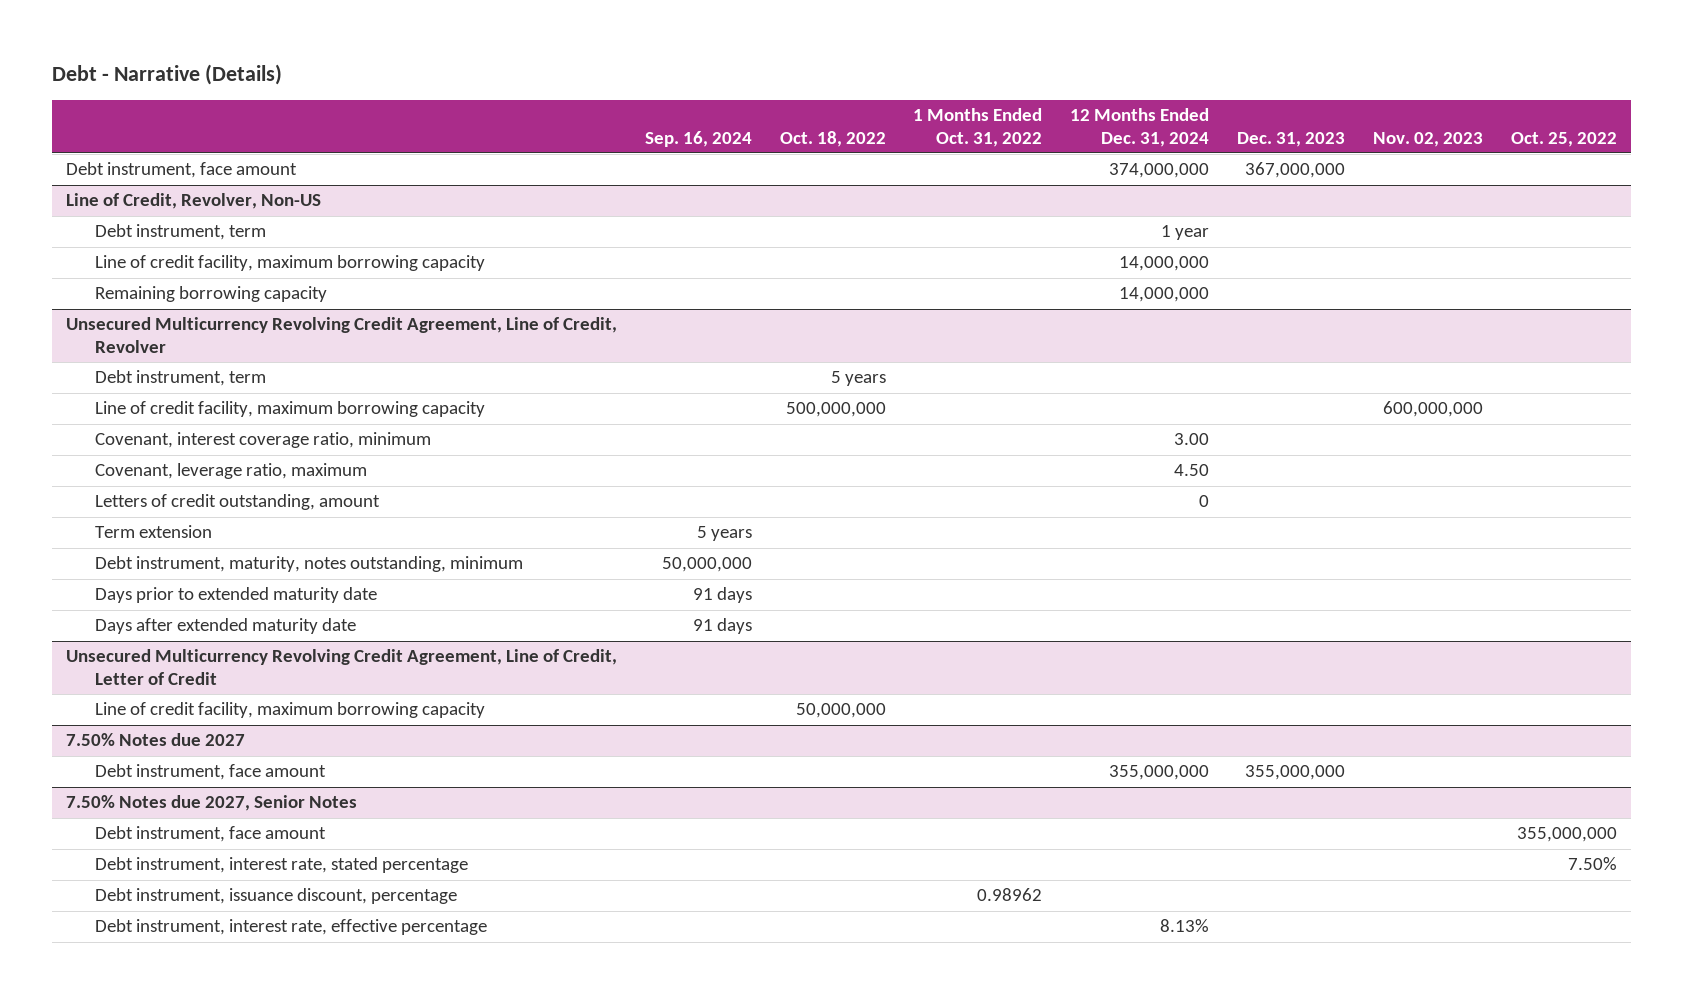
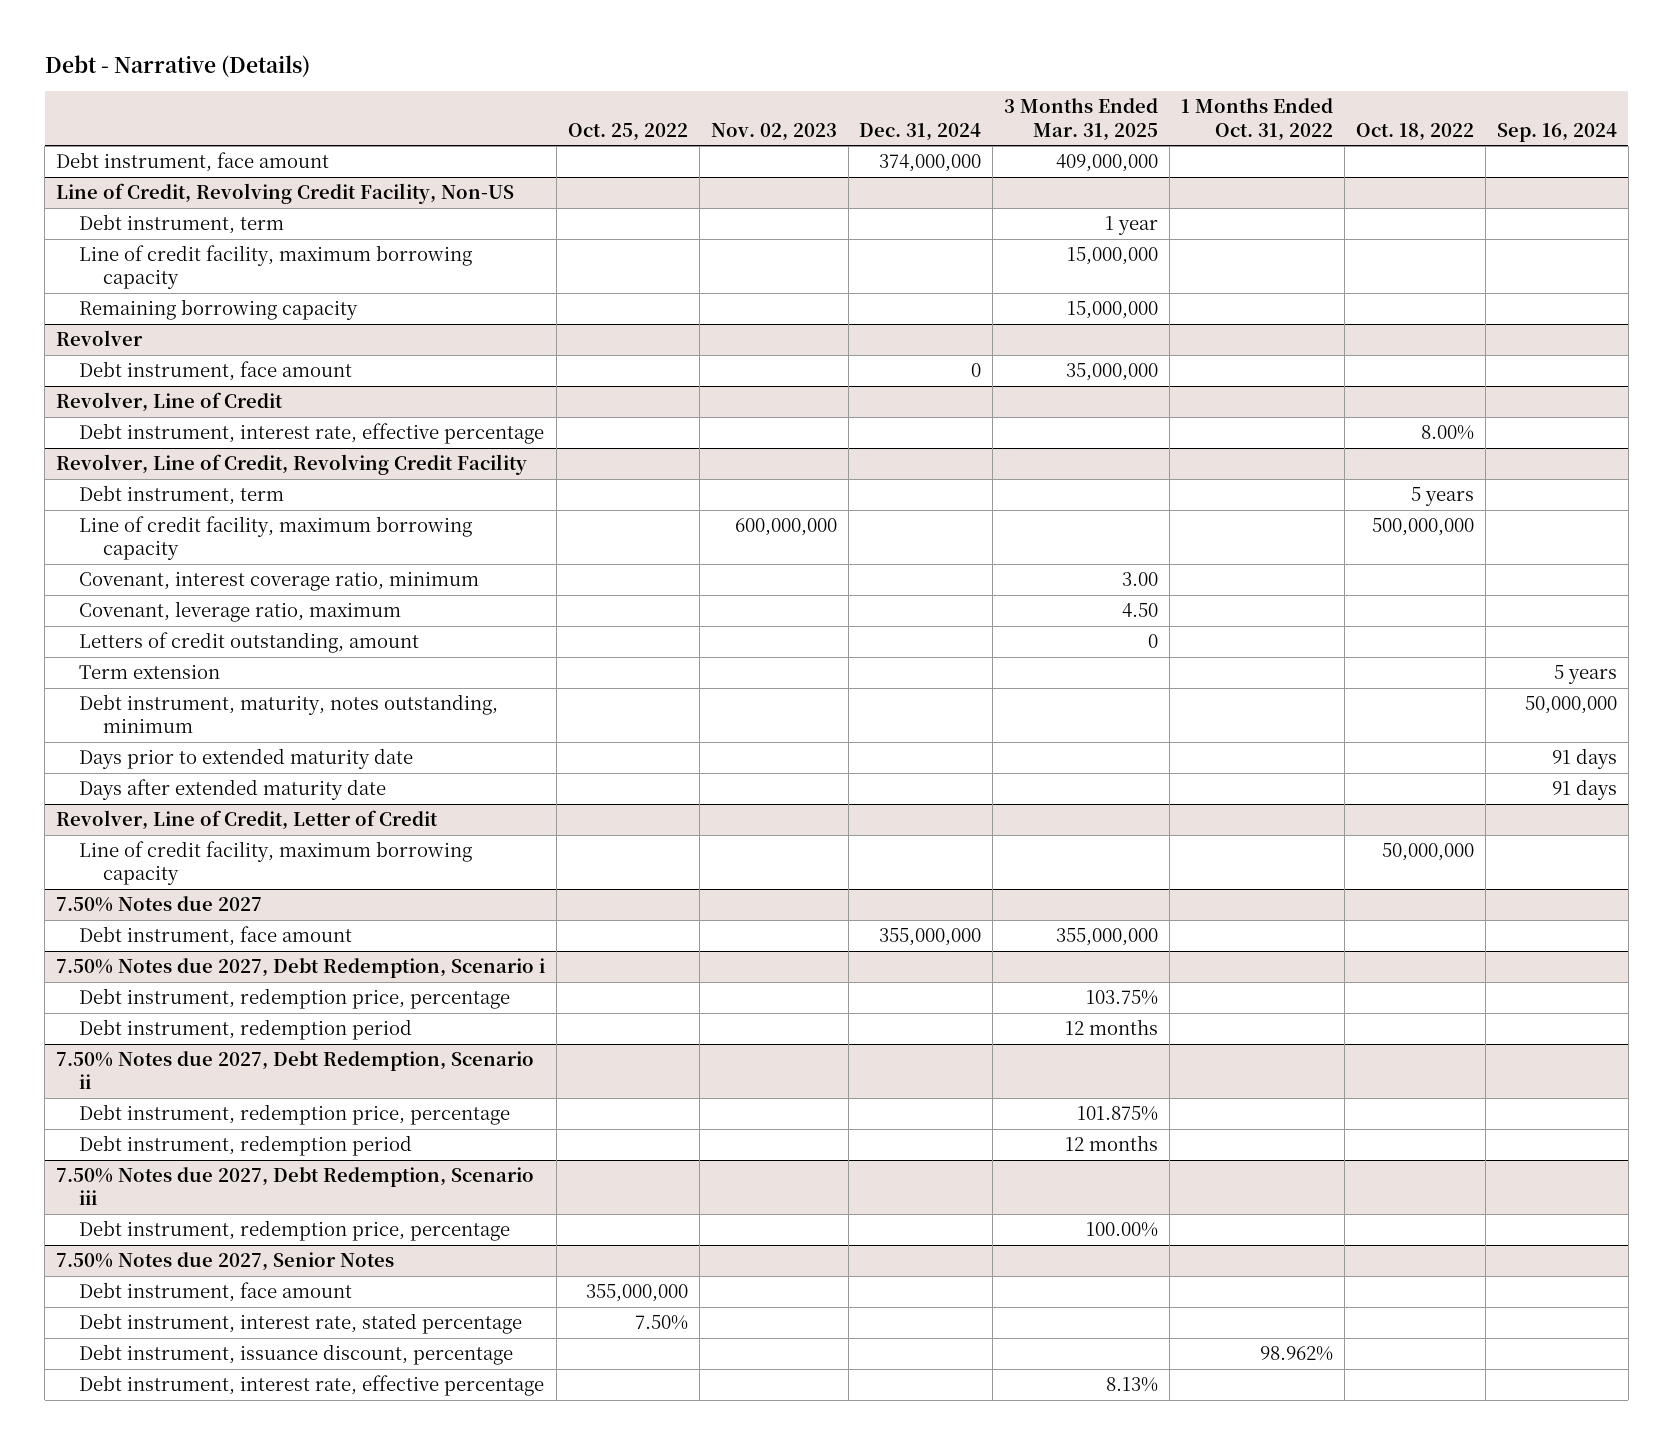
- | Sep. 16, 2024 | Oct. 18, 2022 | 1 Months Ended Oct. 31, 2022 | 12 Months Ended Dec. 31, 2024 | Dec. 31, 2023 | Nov. 02, 2023 | Oct. 25, 2022
+ | Oct. 25, 2022 | Nov. 02, 2023 | Dec. 31, 2024 | 3 Months Ended Mar. 31, 2025 | 1 Months Ended Oct. 31, 2022 | Oct. 18, 2022 | Sep. 16, 2024
- Line of Credit, Revolver, Non-US
- Debt instrument, term | | | | 1 year | | |
- Line of credit facility, maximum borrowing capacity | | | | 14,000,000 | | |
- Remaining borrowing capacity | | | | 14,000,000 | | |
- Unsecured Multicurrency Revolving Credit Agreement, Line of Credit, Revolver
+ Line of Credit, Revolving Credit Facility, Non-US
+ Debt instrument, term | | | | 1 year | | |
+ Line of credit facility, maximum borrowing capacity | | | | 15,000,000 | | |
+ Remaining borrowing capacity | | | | 15,000,000 | | |
+ Revolver
+ Debt instrument, face amount | | | 0 | 35,000,000 | | |
+ Revolver, Line of Credit
+ Debt instrument, interest rate, effective percentage | | | | | | 8.00% |
+ Revolver, Line of Credit, Revolving Credit Facility
- Unsecured Multicurrency Revolving Credit Agreement, Line of Credit, Letter of Credit
+ Revolver, Line of Credit, Letter of Credit
+ 7.50% Notes due 2027, Debt Redemption, Scenario i
+ Debt instrument, redemption price, percentage | | | | 103.75% | | |
+ Debt instrument, redemption period | | | | 12 months | | |
+ 7.50% Notes due 2027, Debt Redemption, Scenario ii
+ Debt instrument, redemption price, percentage | | | | 101.875% | | |
+ Debt instrument, redemption period | | | | 12 months | | |
+ 7.50% Notes due 2027, Debt Redemption, Scenario iii
+ Debt instrument, redemption price, percentage | | | | 100.00% | | |
@ 7.50% Notes due 2027, Senior Notes
- Debt instrument, issuance discount, percentage | | | 0.98962 | | | |
+ Debt instrument, issuance discount, percentage | | | | | 98.962% | |

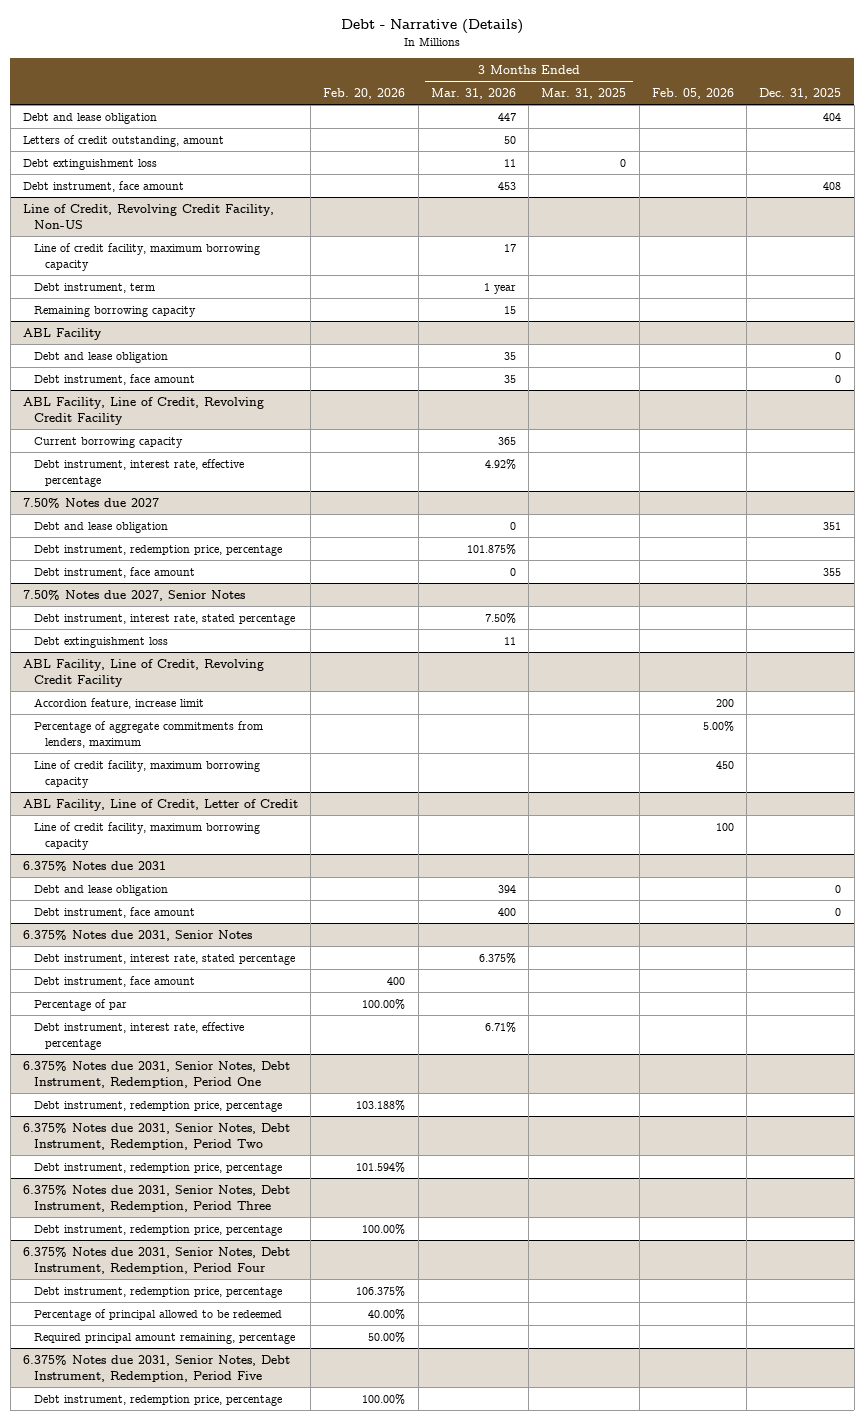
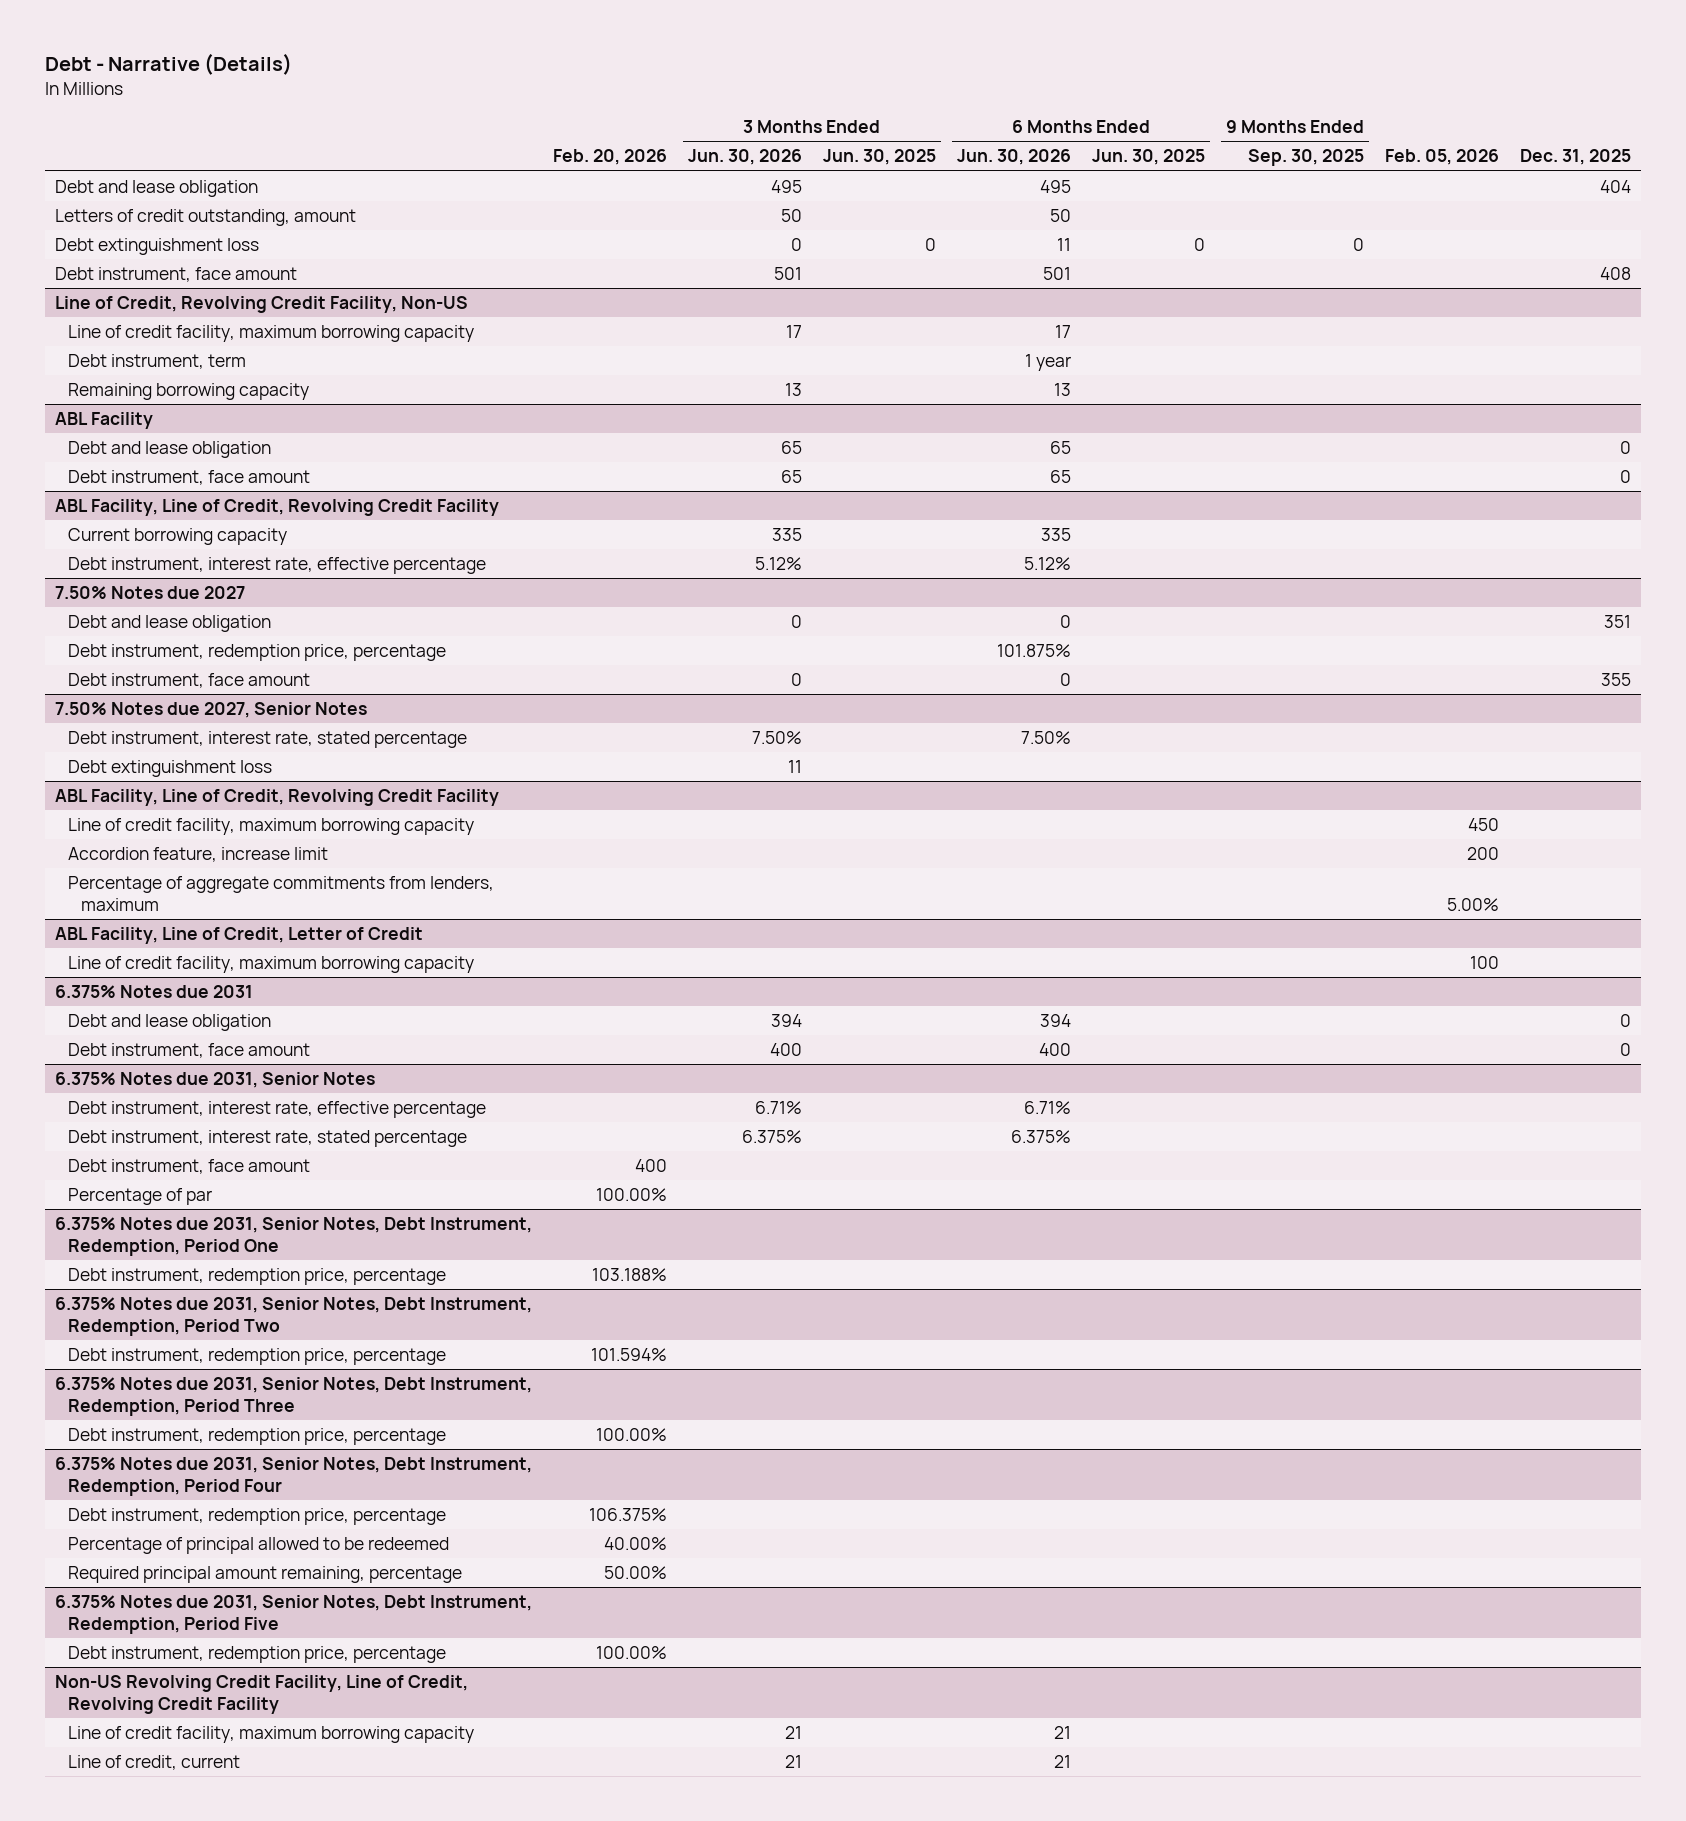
- | Feb. 20, 2026 | 3 Months Ended Mar. 31, 2026 | 3 Months Ended Mar. 31, 2025 | Feb. 05, 2026 | Dec. 31, 2025
+ | Feb. 20, 2026 | 3 Months Ended Jun. 30, 2026 | 3 Months Ended Jun. 30, 2025 | 6 Months Ended Jun. 30, 2026 | 6 Months Ended Jun. 30, 2025 | 9 Months Ended Sep. 30, 2025 | Feb. 05, 2026 | Dec. 31, 2025
@ ABL Facility, Line of Credit, Revolving Credit Facility
moved up: Line of credit facility, maximum borrowing capacity | | | | | | | 450 |
@ 6.375% Notes due 2031, Senior Notes
moved up: Debt instrument, interest rate, effective percentage | | 6.71% | | 6.71% | | | |
+ Non-US Revolving Credit Facility, Line of Credit, Revolving Credit Facility
+ Line of credit facility, maximum borrowing capacity | | 21 | | 21 | | | |
+ Line of credit, current | | 21 | | 21 | | | |

